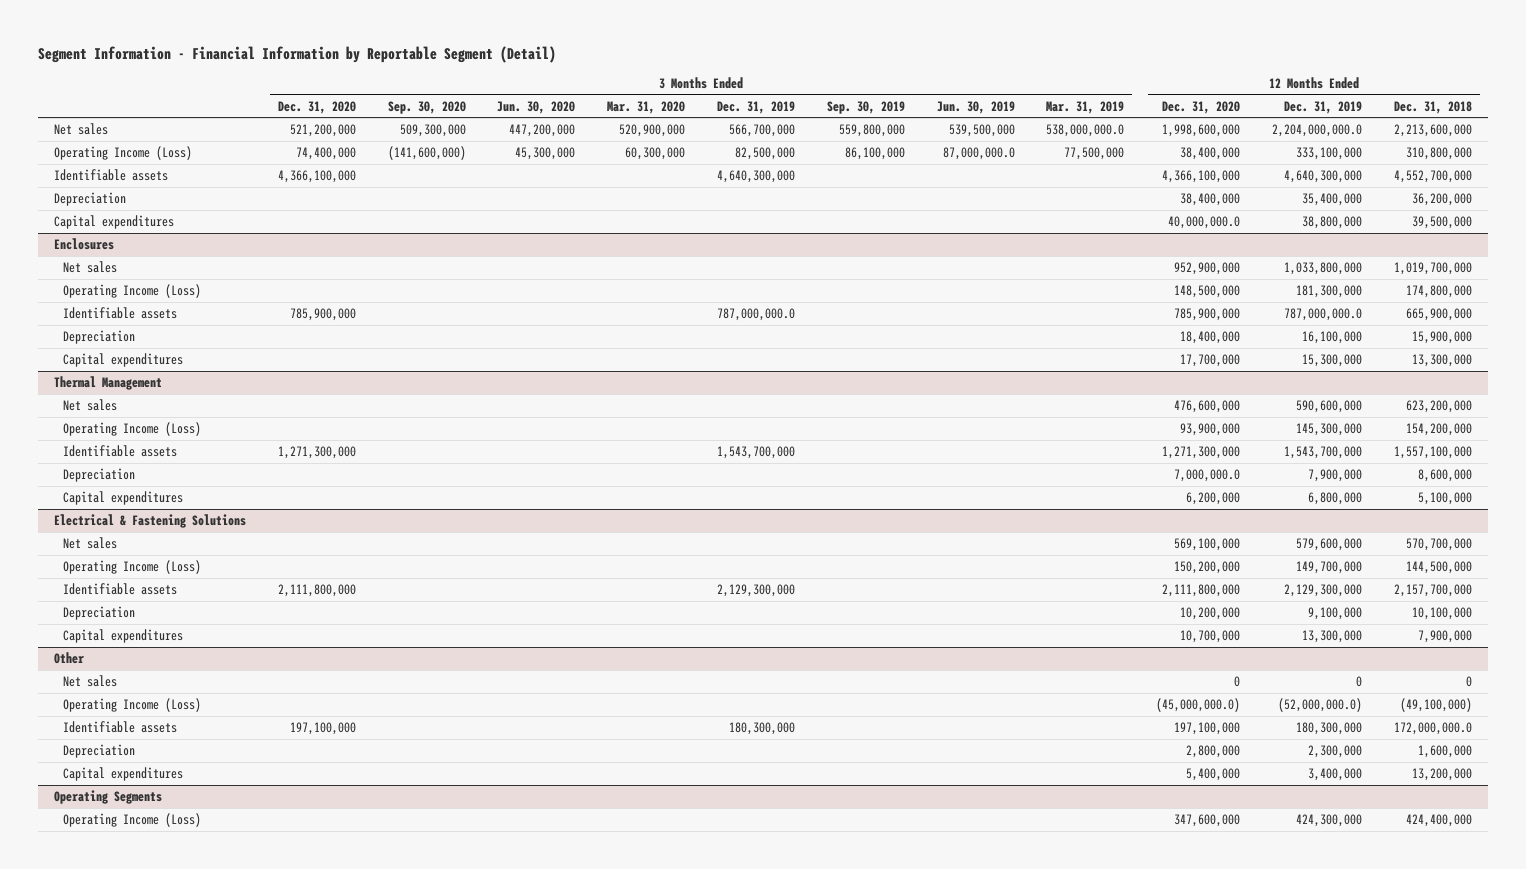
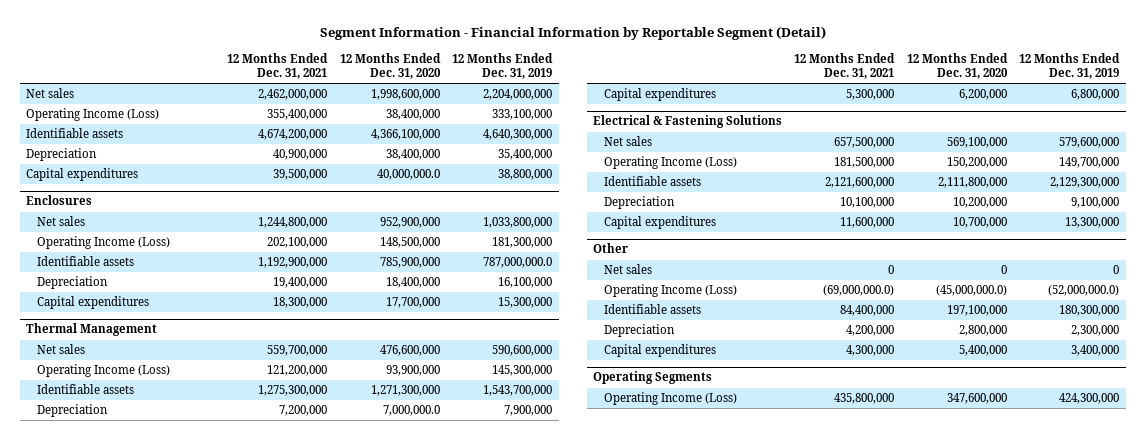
- | 3 Months Ended Dec. 31, 2020 | 3 Months Ended Sep. 30, 2020 | 3 Months Ended Jun. 30, 2020 | 3 Months Ended Mar. 31, 2020 | 3 Months Ended Dec. 31, 2019 | 3 Months Ended Sep. 30, 2019 | 3 Months Ended Jun. 30, 2019 | 3 Months Ended Mar. 31, 2019 | 12 Months Ended Dec. 31, 2020 | 12 Months Ended Dec. 31, 2019 | 12 Months Ended Dec. 31, 2018
+ | 12 Months Ended Dec. 31, 2021 | 12 Months Ended Dec. 31, 2020 | 12 Months Ended Dec. 31, 2019
- Net sales | 521,200,000 | 509,300,000 | 447,200,000 | 520,900,000 | 566,700,000 | 559,800,000 | 539,500,000 | 538,000,000.0 | 1,998,600,000 | 2,204,000,000.0 | 2,213,600,000
+ Net sales | 2,462,000,000 | 1,998,600,000 | 2,204,000,000

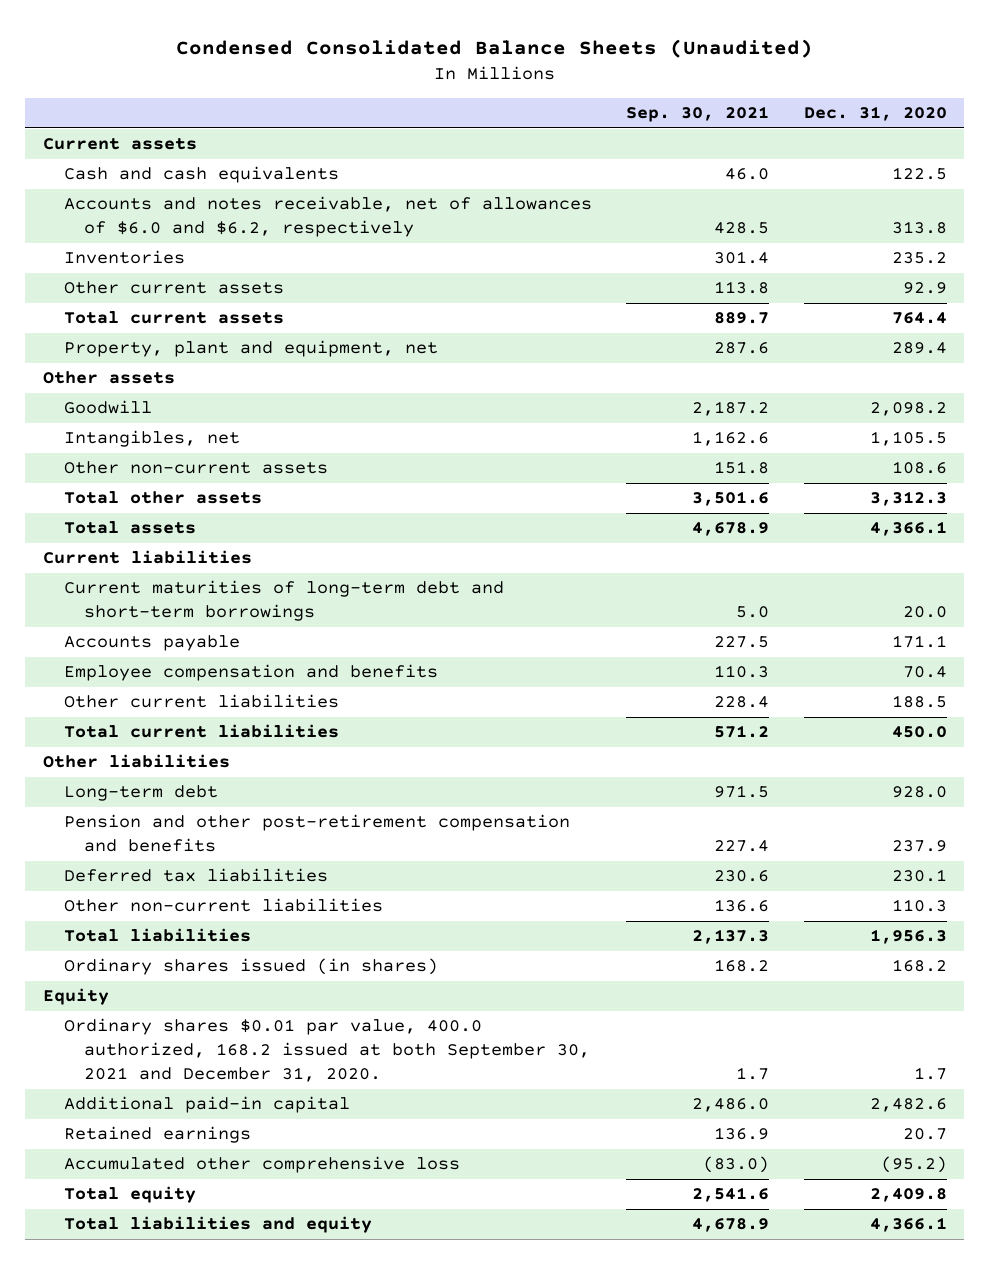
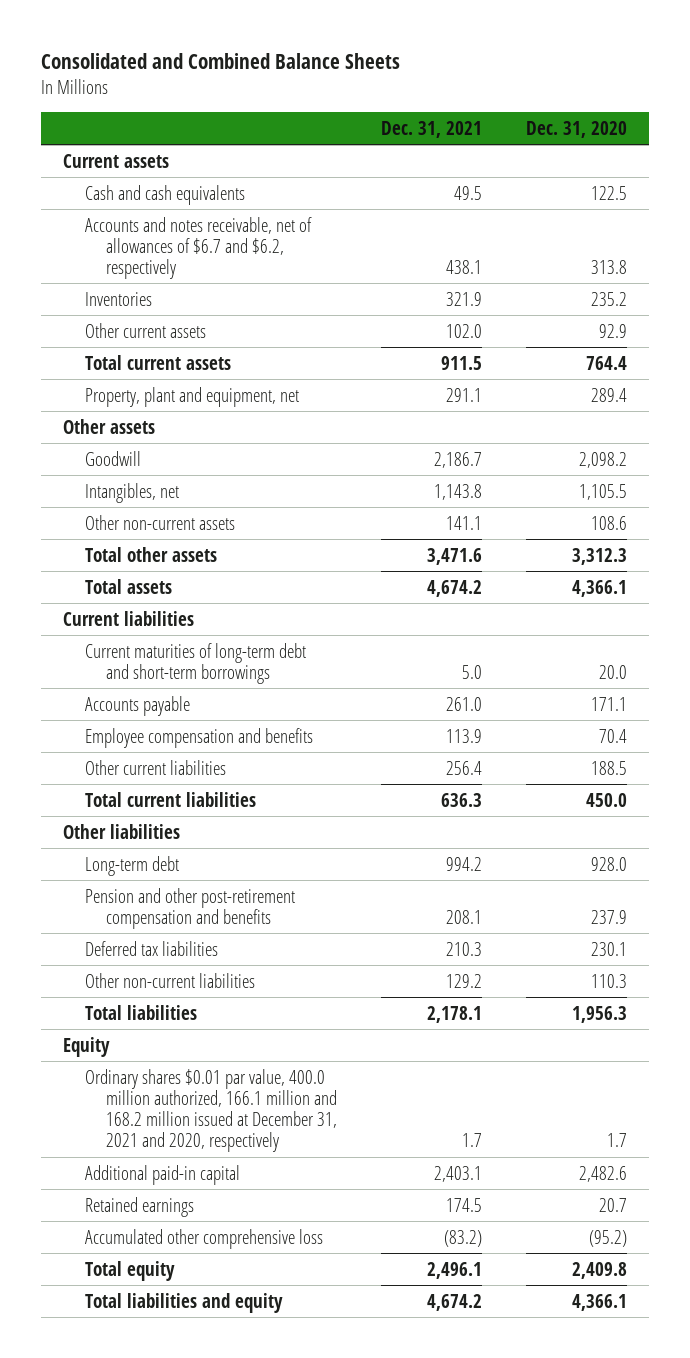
- Condensed Consolidated Balance Sheets (Unaudited)
+ Consolidated and Combined Balance Sheets
- | Sep. 30, 2021 | Dec. 31, 2020
+ | Dec. 31, 2021 | Dec. 31, 2020
- Accounts and notes receivable, net of allowances of $6.0 and $6.2, respectively | 428.5 | 313.8
+ Accounts and notes receivable, net of allowances of $6.7 and $6.2, respectively | 438.1 | 313.8
- Ordinary shares issued (in shares) | 168.2 | 168.2
- Ordinary shares $0.01 par value, 400.0 authorized, 168.2 issued at both September 30, 2021 and December 31, 2020. | 1.7 | 1.7
+ Ordinary shares $0.01 par value, 400.0 million authorized, 166.1 million and 168.2 million issued at December 31, 2021 and 2020, respectively | 1.7 | 1.7

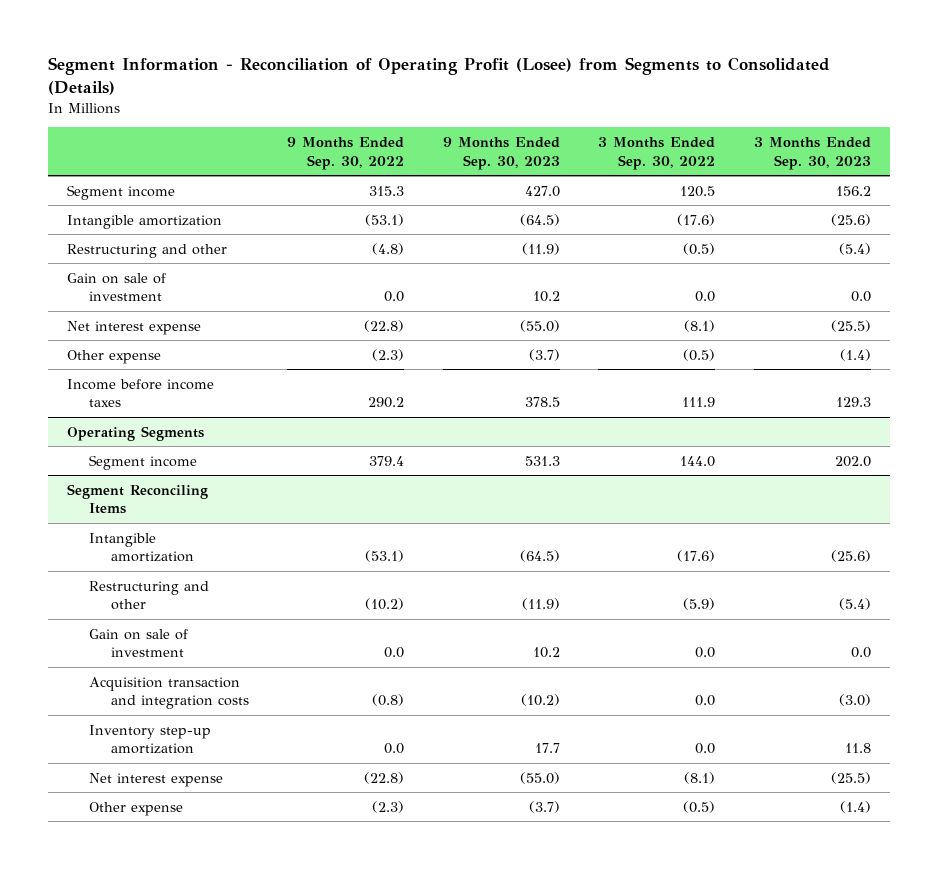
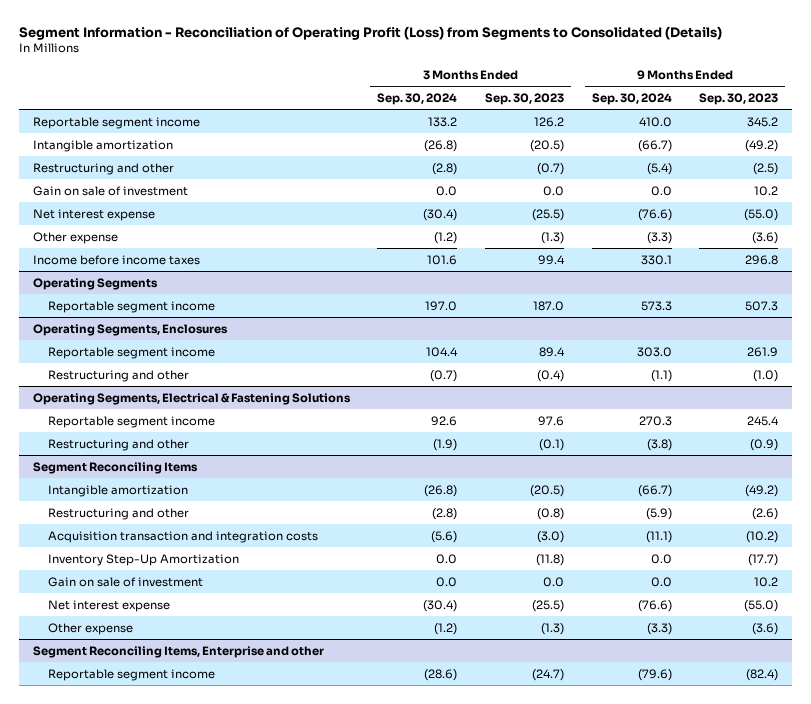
- Segment Information - Reconciliation of Operating Profit (Losee) from Segments to Consolidated (Details)
+ Segment Information - Reconciliation of Operating Profit (Loss) from Segments to Consolidated (Details)
- | 9 Months Ended Sep. 30, 2022 | 9 Months Ended Sep. 30, 2023 | 3 Months Ended Sep. 30, 2022 | 3 Months Ended Sep. 30, 2023
+ | 3 Months Ended Sep. 30, 2024 | 3 Months Ended Sep. 30, 2023 | 9 Months Ended Sep. 30, 2024 | 9 Months Ended Sep. 30, 2023
- Segment income | 315.3 | 427.0 | 120.5 | 156.2
- Intangible amortization | (53.1) | (64.5) | (17.6) | (25.6)
- Restructuring and other | (4.8) | (11.9) | (0.5) | (5.4)
+ Reportable segment income | 133.2 | 126.2 | 410.0 | 345.2
+ Intangible amortization | (26.8) | (20.5) | (66.7) | (49.2)
+ Restructuring and other | (2.8) | (0.7) | (5.4) | (2.5)
- Other expense | (2.3) | (3.7) | (0.5) | (1.4)
- Income before income taxes | 290.2 | 378.5 | 111.9 | 129.3
+ Other expense | (1.2) | (1.3) | (3.3) | (3.6)
+ Income before income taxes | 101.6 | 99.4 | 330.1 | 296.8
@ Operating Segments
- Segment income | 379.4 | 531.3 | 144.0 | 202.0
+ Reportable segment income | 197.0 | 187.0 | 573.3 | 507.3
+ Operating Segments, Enclosures
+ Reportable segment income | 104.4 | 89.4 | 303.0 | 261.9
+ Restructuring and other | (0.7) | (0.4) | (1.1) | (1.0)
+ Operating Segments, Electrical & Fastening Solutions
+ Reportable segment income | 92.6 | 97.6 | 270.3 | 245.4
+ Restructuring and other | (1.9) | (0.1) | (3.8) | (0.9)
@ Segment Reconciling Items
- Intangible amortization | (53.1) | (64.5) | (17.6) | (25.6)
- Restructuring and other | (10.2) | (11.9) | (5.9) | (5.4)
+ Intangible amortization | (26.8) | (20.5) | (66.7) | (49.2)
+ Restructuring and other | (2.8) | (0.8) | (5.9) | (2.6)
- Inventory step-up amortization | 0.0 | 17.7 | 0.0 | 11.8
+ Inventory Step-Up Amortization | 0.0 | (11.8) | 0.0 | (17.7)
moved down: Gain on sale of investment | 0.0 | 0.0 | 0.0 | 10.2
- Other expense | (2.3) | (3.7) | (0.5) | (1.4)
+ Other expense | (1.2) | (1.3) | (3.3) | (3.6)
+ Segment Reconciling Items, Enterprise and other
+ Reportable segment income | (28.6) | (24.7) | (79.6) | (82.4)

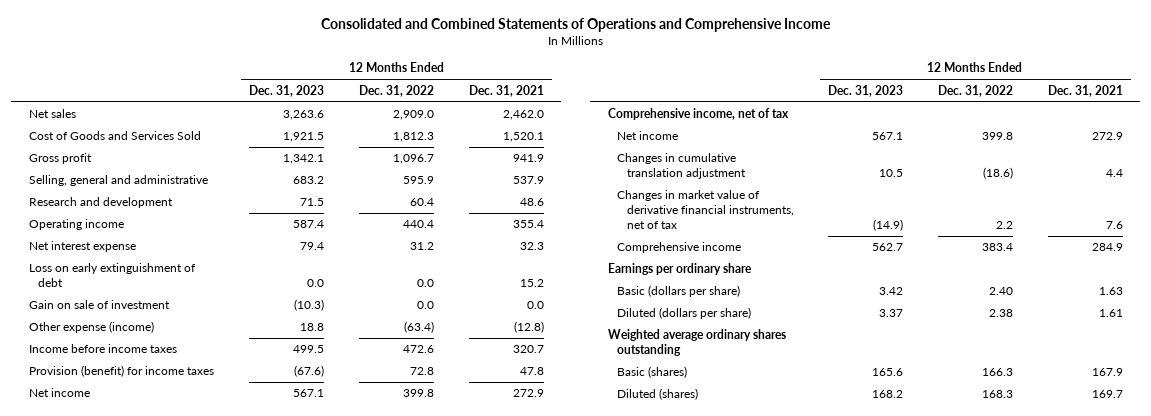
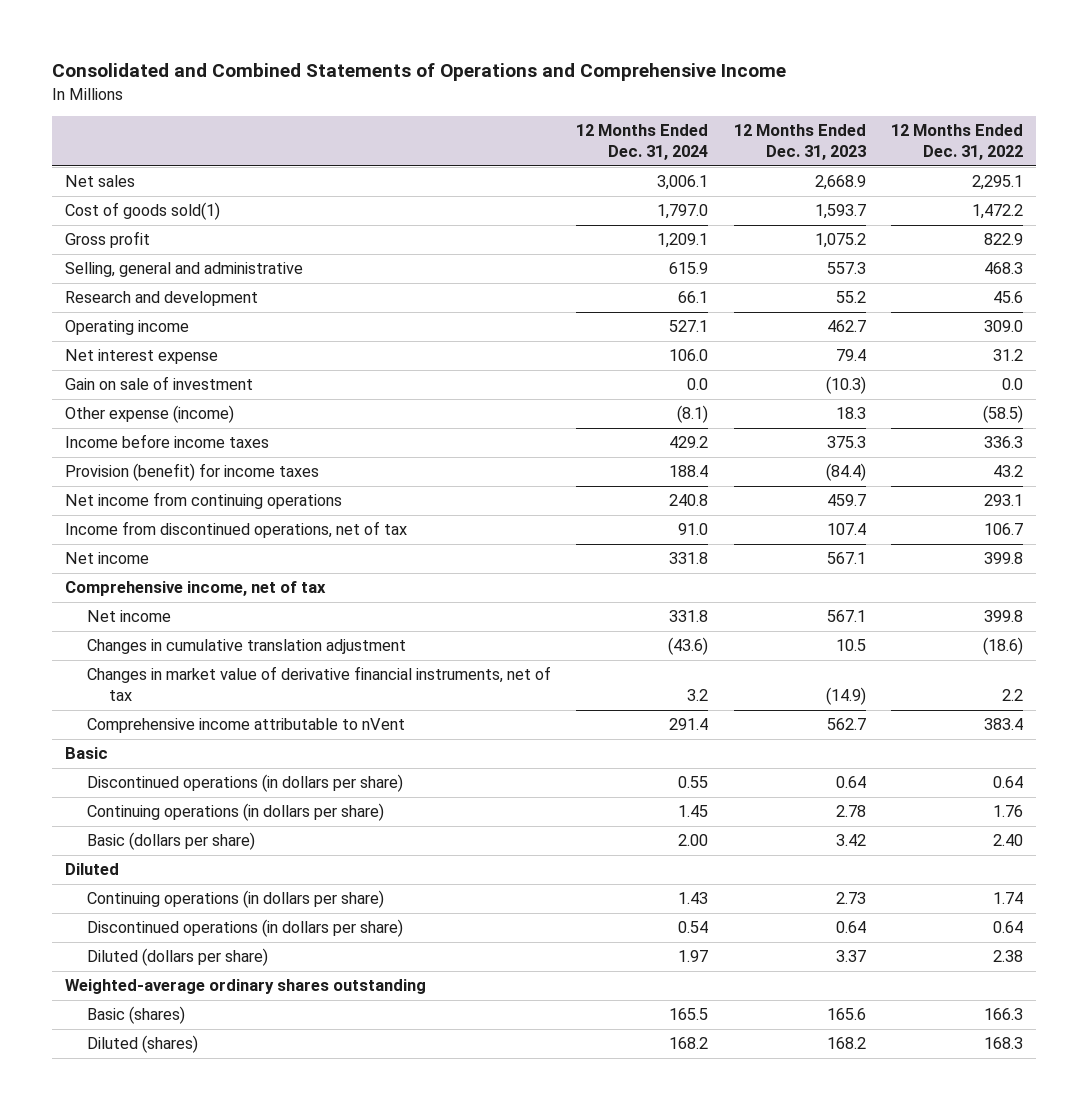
- | 12 Months Ended Dec. 31, 2023 | 12 Months Ended Dec. 31, 2022 | 12 Months Ended Dec. 31, 2021
+ | 12 Months Ended Dec. 31, 2024 | 12 Months Ended Dec. 31, 2023 | 12 Months Ended Dec. 31, 2022
- Net sales | 3,263.6 | 2,909.0 | 2,462.0
- Cost of Goods and Services Sold | 1,921.5 | 1,812.3 | 1,520.1
- Gross profit | 1,342.1 | 1,096.7 | 941.9
- Selling, general and administrative | 683.2 | 595.9 | 537.9
- Research and development | 71.5 | 60.4 | 48.6
- Operating income | 587.4 | 440.4 | 355.4
+ Net sales | 3,006.1 | 2,668.9 | 2,295.1
+ Cost of goods sold(1) | 1,797.0 | 1,593.7 | 1,472.2
+ Gross profit | 1,209.1 | 1,075.2 | 822.9
+ Selling, general and administrative | 615.9 | 557.3 | 468.3
+ Research and development | 66.1 | 55.2 | 45.6
+ Operating income | 527.1 | 462.7 | 309.0
- Loss on early extinguishment of debt | 0.0 | 0.0 | 15.2
- Other expense (income) | 18.8 | (63.4) | (12.8)
- Income before income taxes | 499.5 | 472.6 | 320.7
- Provision (benefit) for income taxes | (67.6) | 72.8 | 47.8
+ Other expense (income) | (8.1) | 18.3 | (58.5)
+ Income before income taxes | 429.2 | 375.3 | 336.3
+ Provision (benefit) for income taxes | 188.4 | (84.4) | 43.2
+ Net income from continuing operations | 240.8 | 459.7 | 293.1
+ Income from discontinued operations, net of tax | 91.0 | 107.4 | 106.7
- Comprehensive income | 562.7 | 383.4 | 284.9
- Earnings per ordinary share
+ Comprehensive income attributable to nVent | 291.4 | 562.7 | 383.4
+ Basic
+ Discontinued operations (in dollars per share) | 0.55 | 0.64 | 0.64
+ Continuing operations (in dollars per share) | 1.45 | 2.78 | 1.76
+ Diluted
+ Continuing operations (in dollars per share) | 1.43 | 2.73 | 1.74
+ Discontinued operations (in dollars per share) | 0.54 | 0.64 | 0.64
- Weighted average ordinary shares outstanding
+ Weighted-average ordinary shares outstanding

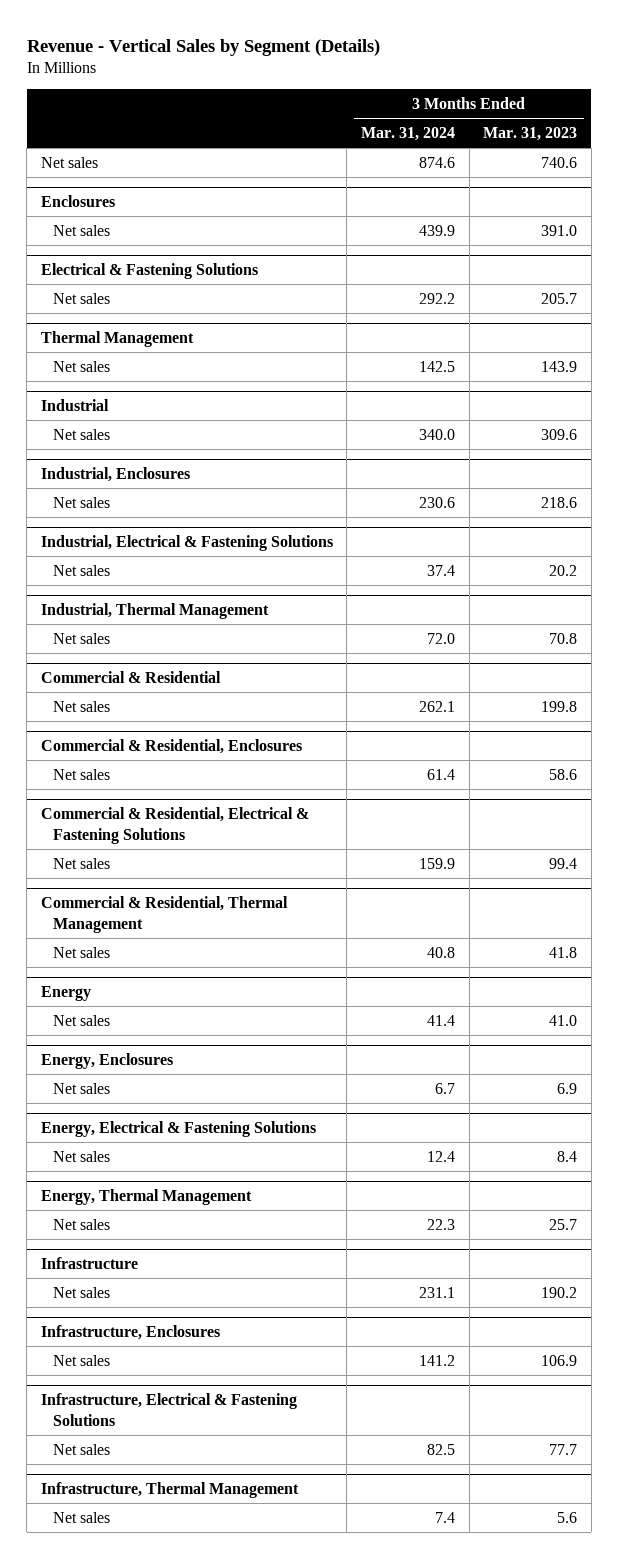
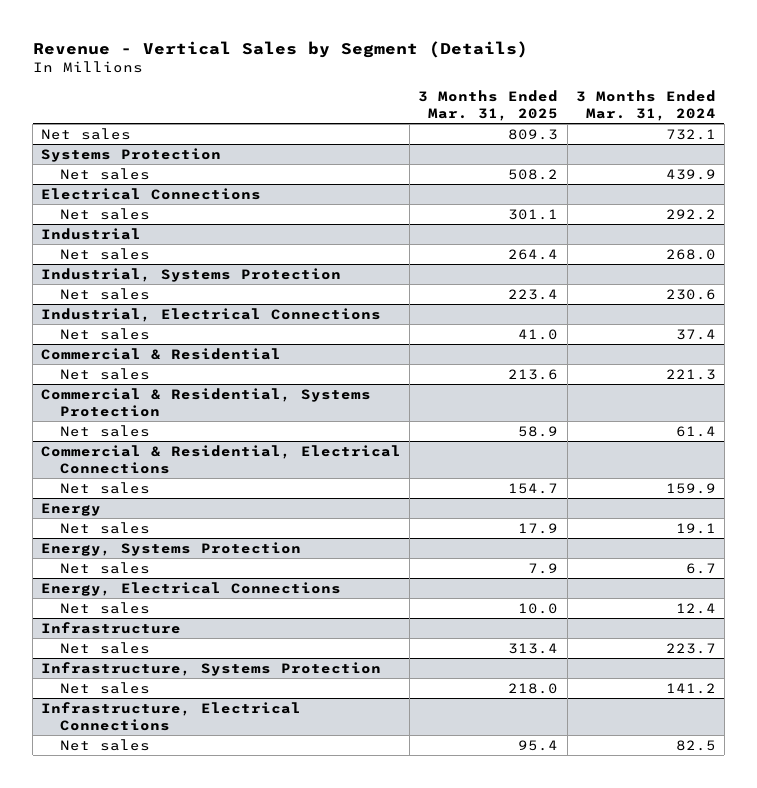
- | 3 Months Ended Mar. 31, 2024 | 3 Months Ended Mar. 31, 2023
+ | 3 Months Ended Mar. 31, 2025 | 3 Months Ended Mar. 31, 2024
- Net sales | 874.6 | 740.6
- Enclosures
+ Net sales | 809.3 | 732.1
+ Systems Protection
- Electrical & Fastening Solutions
+ Electrical Connections
- Thermal Management
- Net sales | 142.5 | 143.9
@ Industrial
- Net sales | 340.0 | 309.6
- Industrial, Enclosures
@ Industrial
+ Net sales | 264.4 | 268.0
+ Industrial, Systems Protection
- Industrial, Electrical & Fastening Solutions
+ Industrial, Electrical Connections
- Industrial, Thermal Management
- Net sales | 72.0 | 70.8
@ Commercial & Residential
- Net sales | 262.1 | 199.8
- Commercial & Residential, Enclosures
@ Commercial & Residential
+ Net sales | 213.6 | 221.3
+ Commercial & Residential, Systems Protection
- Commercial & Residential, Electrical & Fastening Solutions
+ Commercial & Residential, Electrical Connections
- Commercial & Residential, Thermal Management
- Net sales | 40.8 | 41.8
@ Energy
- Net sales | 41.4 | 41.0
- Energy, Enclosures
@ Energy
+ Net sales | 17.9 | 19.1
+ Energy, Systems Protection
- Energy, Electrical & Fastening Solutions
+ Energy, Electrical Connections
- Energy, Thermal Management
- Net sales | 22.3 | 25.7
@ Infrastructure
- Net sales | 231.1 | 190.2
- Infrastructure, Enclosures
@ Infrastructure
+ Net sales | 313.4 | 223.7
+ Infrastructure, Systems Protection
- Infrastructure, Electrical & Fastening Solutions
+ Infrastructure, Electrical Connections
- Infrastructure, Thermal Management
- Net sales | 7.4 | 5.6

